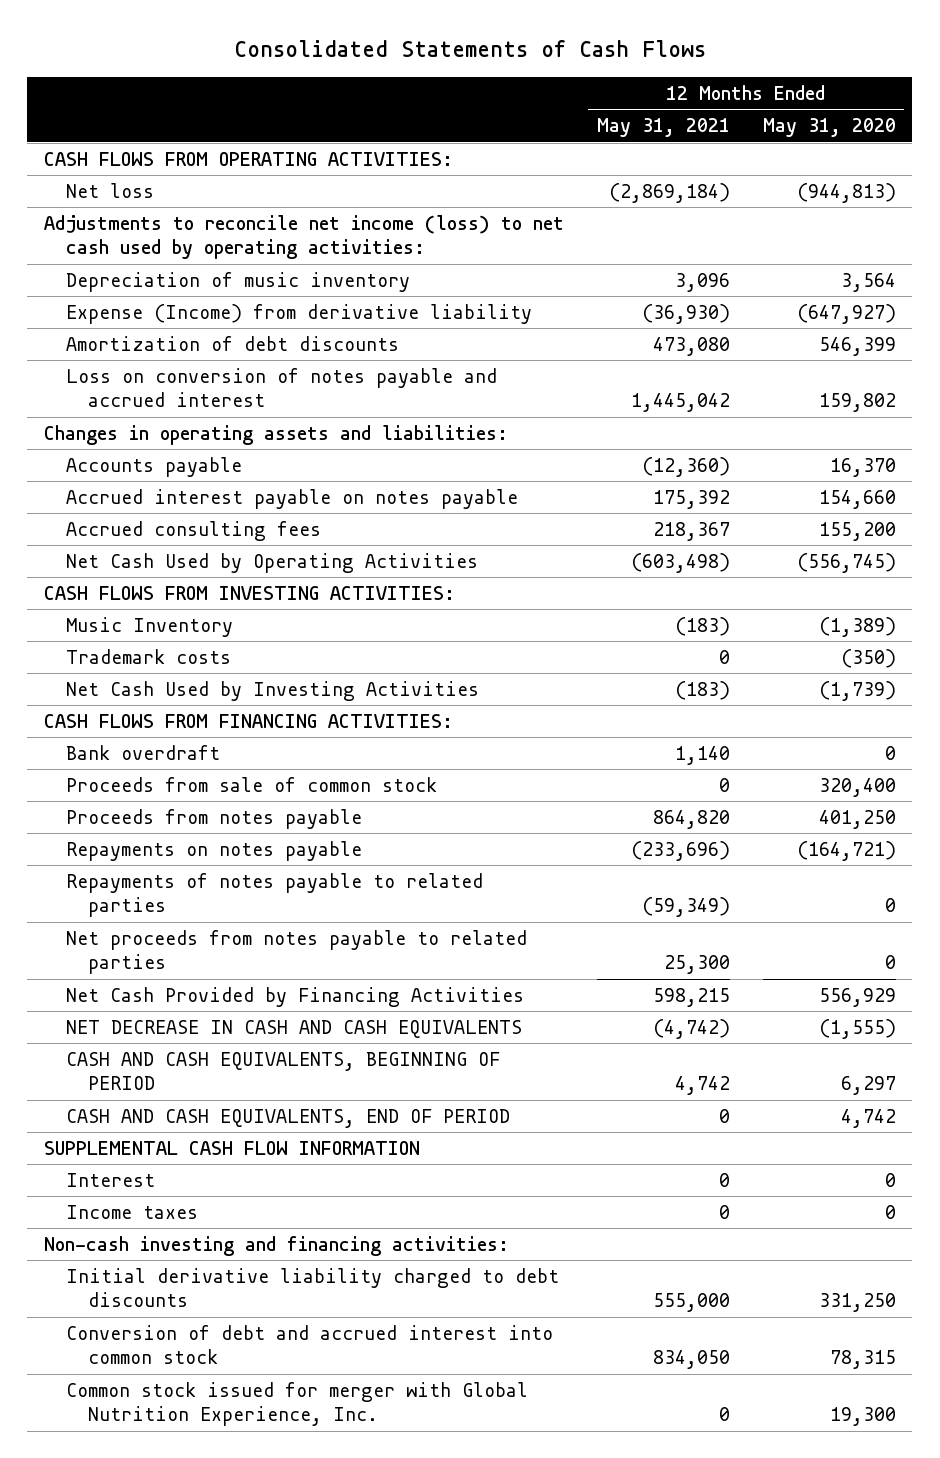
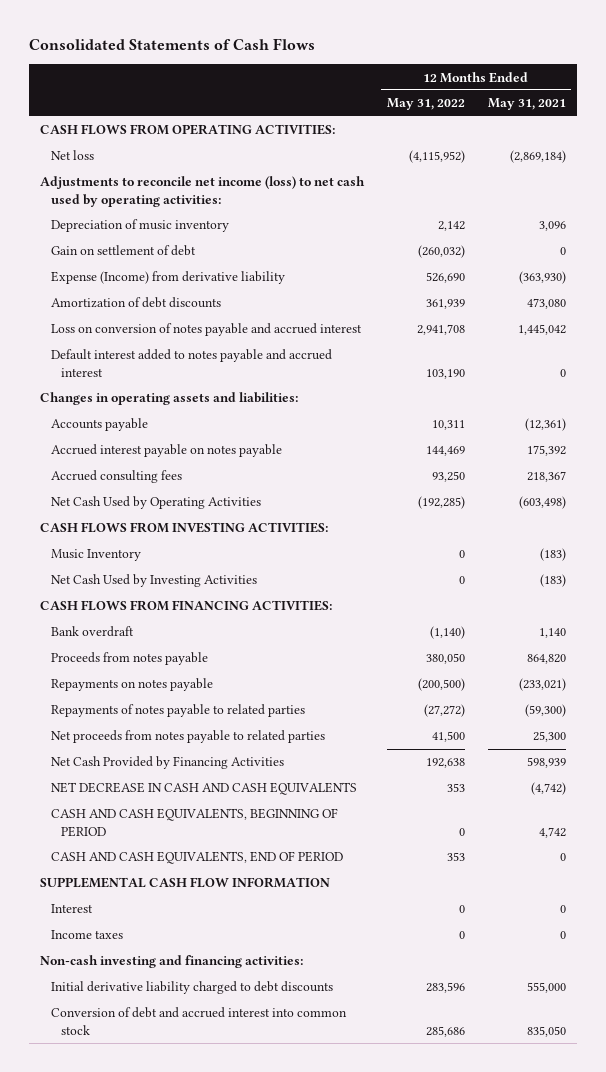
- | 12 Months Ended May 31, 2021 | 12 Months Ended May 31, 2020
+ | 12 Months Ended May 31, 2022 | 12 Months Ended May 31, 2021
- Expense (Income) from derivative liability | (36,930) | (647,927)
+ Gain on settlement of debt | (260,032) | 0
+ Expense (Income) from derivative liability | 526,690 | (363,930)
+ Default interest added to notes payable and accrued interest | 103,190 | 0
- Accounts payable | (12,360) | 16,370
+ Accounts payable | 10,311 | (12,361)
- Trademark costs | 0 | (350)
- Proceeds from sale of common stock | 0 | 320,400
- Repayments on notes payable | (233,696) | (164,721)
- Repayments of notes payable to related parties | (59,349) | 0
+ Repayments on notes payable | (200,500) | (233,021)
+ Repayments of notes payable to related parties | (27,272) | (59,300)
- Net Cash Provided by Financing Activities | 598,215 | 556,929
+ Net Cash Provided by Financing Activities | 192,638 | 598,939
- Conversion of debt and accrued interest into common stock | 834,050 | 78,315
- Common stock issued for merger with Global Nutrition Experience, Inc. | 0 | 19,300
+ Conversion of debt and accrued interest into common stock | 285,686 | 835,050

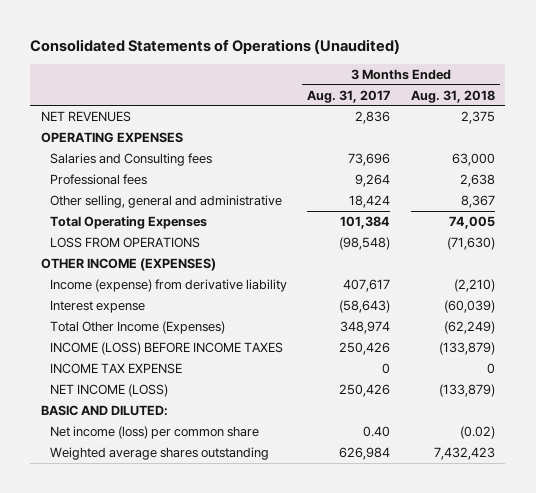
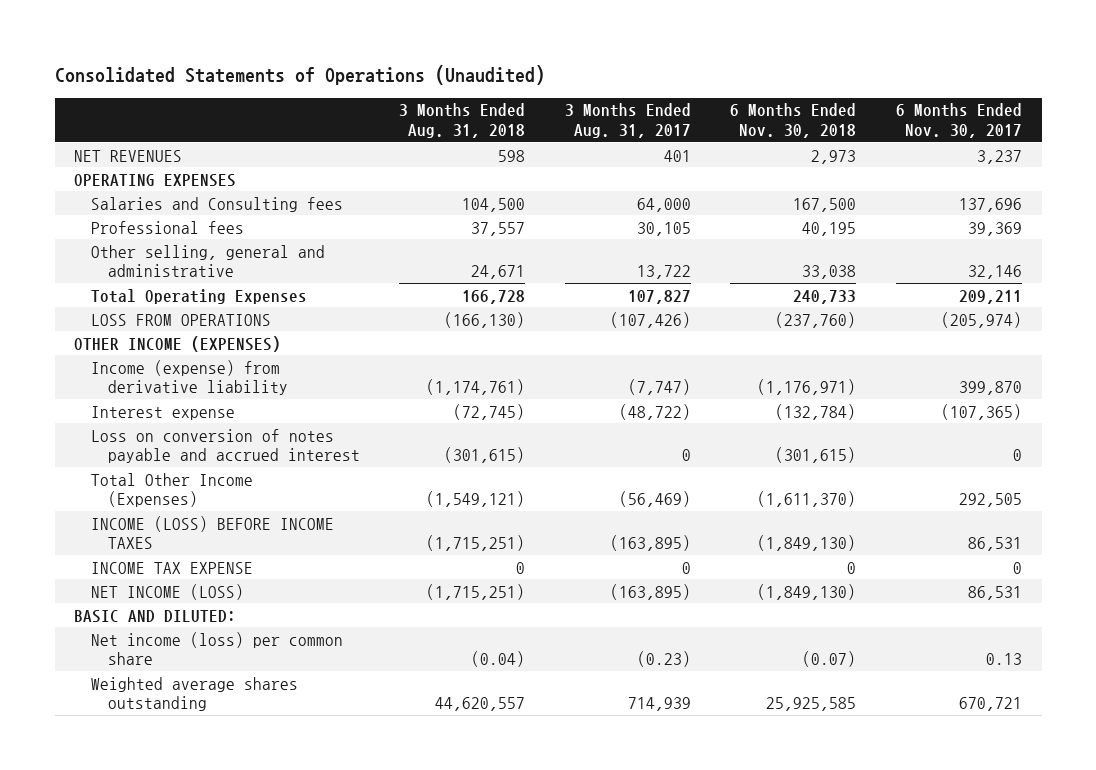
- | 3 Months Ended Aug. 31, 2017 | 3 Months Ended Aug. 31, 2018
+ | 3 Months Ended Aug. 31, 2018 | 3 Months Ended Aug. 31, 2017 | 6 Months Ended Nov. 30, 2018 | 6 Months Ended Nov. 30, 2017
- NET REVENUES | 2,836 | 2,375
+ NET REVENUES | 598 | 401 | 2,973 | 3,237
- Salaries and Consulting fees | 73,696 | 63,000
- Professional fees | 9,264 | 2,638
- Other selling, general and administrative | 18,424 | 8,367
- Total Operating Expenses | 101,384 | 74,005
- LOSS FROM OPERATIONS | (98,548) | (71,630)
+ Salaries and Consulting fees | 104,500 | 64,000 | 167,500 | 137,696
+ Professional fees | 37,557 | 30,105 | 40,195 | 39,369
+ Other selling, general and administrative | 24,671 | 13,722 | 33,038 | 32,146
+ Total Operating Expenses | 166,728 | 107,827 | 240,733 | 209,211
+ LOSS FROM OPERATIONS | (166,130) | (107,426) | (237,760) | (205,974)
- Income (expense) from derivative liability | 407,617 | (2,210)
- Interest expense | (58,643) | (60,039)
- Total Other Income (Expenses) | 348,974 | (62,249)
- INCOME (LOSS) BEFORE INCOME TAXES | 250,426 | (133,879)
+ Income (expense) from derivative liability | (1,174,761) | (7,747) | (1,176,971) | 399,870
+ Interest expense | (72,745) | (48,722) | (132,784) | (107,365)
+ Loss on conversion of notes payable and accrued interest | (301,615) | 0 | (301,615) | 0
+ Total Other Income (Expenses) | (1,549,121) | (56,469) | (1,611,370) | 292,505
+ INCOME (LOSS) BEFORE INCOME TAXES | (1,715,251) | (163,895) | (1,849,130) | 86,531
- NET INCOME (LOSS) | 250,426 | (133,879)
+ NET INCOME (LOSS) | (1,715,251) | (163,895) | (1,849,130) | 86,531
- Net income (loss) per common share | 0.40 | (0.02)
- Weighted average shares outstanding | 626,984 | 7,432,423
+ Net income (loss) per common share | (0.04) | (0.23) | (0.07) | 0.13
+ Weighted average shares outstanding | 44,620,557 | 714,939 | 25,925,585 | 670,721

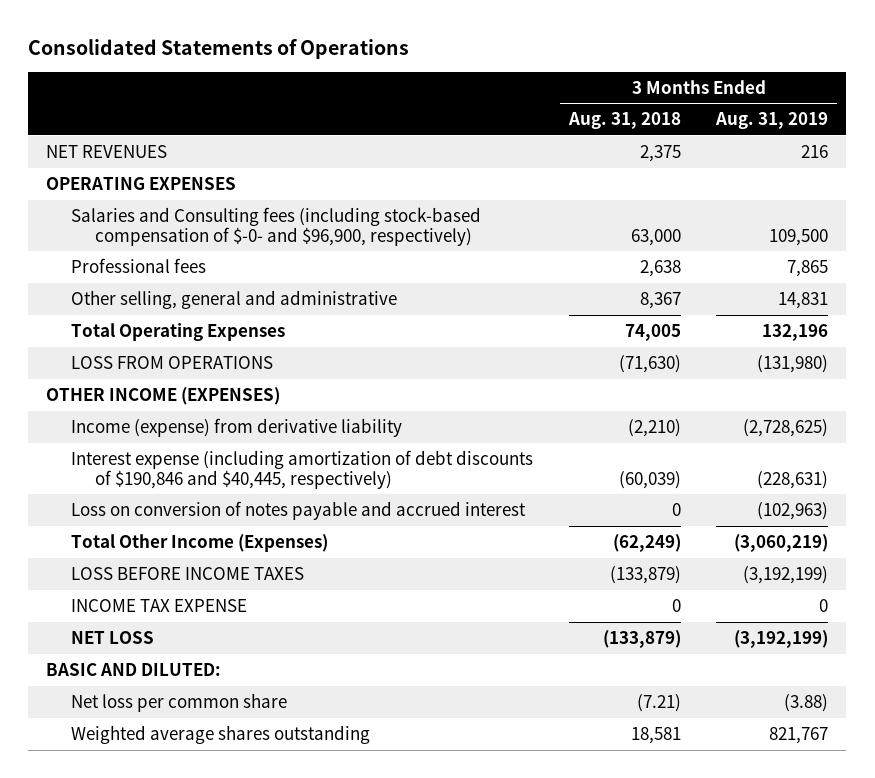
- Consolidated Statements of Operations (Unaudited)
+ Consolidated Statements of Operations
- | 3 Months Ended Aug. 31, 2018 | 3 Months Ended Aug. 31, 2017 | 6 Months Ended Nov. 30, 2018 | 6 Months Ended Nov. 30, 2017
+ | 3 Months Ended Aug. 31, 2018 | 3 Months Ended Aug. 31, 2019
- NET REVENUES | 598 | 401 | 2,973 | 3,237
+ NET REVENUES | 2,375 | 216
- Salaries and Consulting fees | 104,500 | 64,000 | 167,500 | 137,696
- Professional fees | 37,557 | 30,105 | 40,195 | 39,369
- Other selling, general and administrative | 24,671 | 13,722 | 33,038 | 32,146
- Total Operating Expenses | 166,728 | 107,827 | 240,733 | 209,211
- LOSS FROM OPERATIONS | (166,130) | (107,426) | (237,760) | (205,974)
+ Salaries and Consulting fees (including stock-based compensation of $-0- and $96,900, respectively) | 63,000 | 109,500
+ Professional fees | 2,638 | 7,865
+ Other selling, general and administrative | 8,367 | 14,831
+ Total Operating Expenses | 74,005 | 132,196
+ LOSS FROM OPERATIONS | (71,630) | (131,980)
- Income (expense) from derivative liability | (1,174,761) | (7,747) | (1,176,971) | 399,870
- Interest expense | (72,745) | (48,722) | (132,784) | (107,365)
- Loss on conversion of notes payable and accrued interest | (301,615) | 0 | (301,615) | 0
- Total Other Income (Expenses) | (1,549,121) | (56,469) | (1,611,370) | 292,505
- INCOME (LOSS) BEFORE INCOME TAXES | (1,715,251) | (163,895) | (1,849,130) | 86,531
+ Income (expense) from derivative liability | (2,210) | (2,728,625)
+ Interest expense (including amortization of debt discounts of $190,846 and $40,445, respectively) | (60,039) | (228,631)
+ Loss on conversion of notes payable and accrued interest | 0 | (102,963)
+ Total Other Income (Expenses) | (62,249) | (3,060,219)
+ LOSS BEFORE INCOME TAXES | (133,879) | (3,192,199)
- NET INCOME (LOSS) | (1,715,251) | (163,895) | (1,849,130) | 86,531
+ NET LOSS | (133,879) | (3,192,199)
- Net income (loss) per common share | (0.04) | (0.23) | (0.07) | 0.13
- Weighted average shares outstanding | 44,620,557 | 714,939 | 25,925,585 | 670,721
+ Net loss per common share | (7.21) | (3.88)
+ Weighted average shares outstanding | 18,581 | 821,767

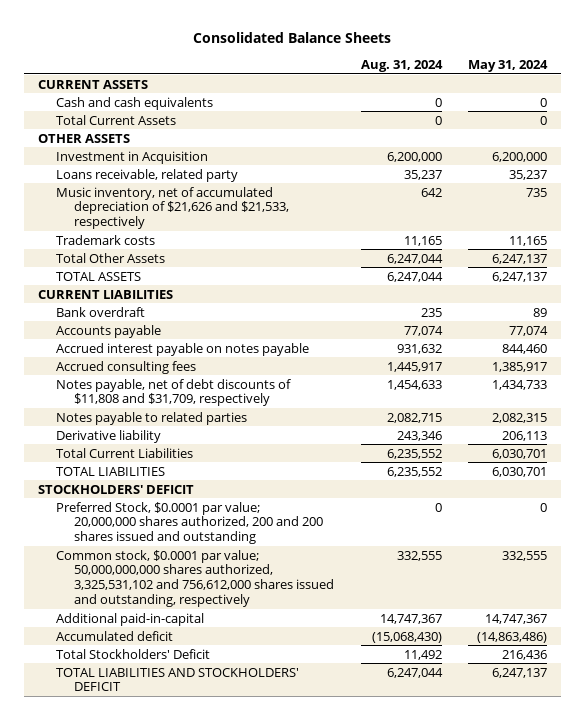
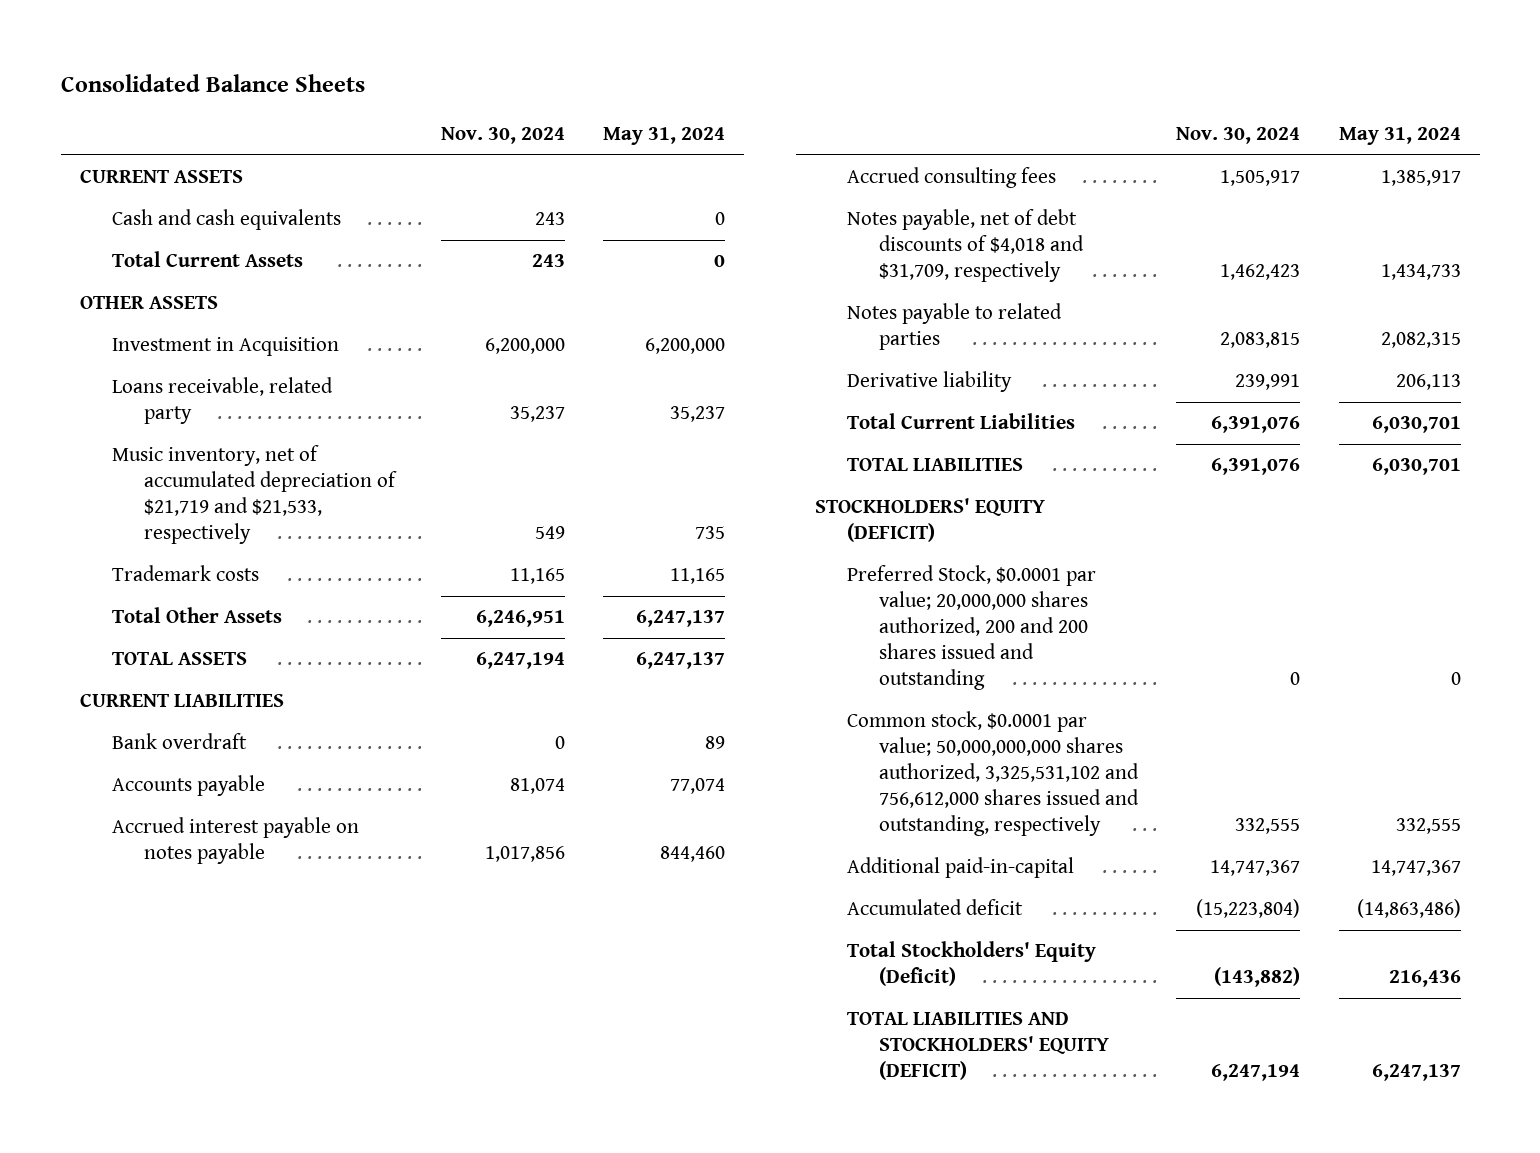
- | Aug. 31, 2024 | May 31, 2024
+ | Nov. 30, 2024 | May 31, 2024
- Music inventory, net of accumulated depreciation of $21,626 and $21,533, respectively | 642 | 735
+ Music inventory, net of accumulated depreciation of $21,719 and $21,533, respectively | 549 | 735
- Notes payable, net of debt discounts of $11,808 and $31,709, respectively | 1,454,633 | 1,434,733
+ Notes payable, net of debt discounts of $4,018 and $31,709, respectively | 1,462,423 | 1,434,733
- STOCKHOLDERS' DEFICIT
+ STOCKHOLDERS' EQUITY (DEFICIT)
- Total Stockholders' Deficit | 11,492 | 216,436
- TOTAL LIABILITIES AND STOCKHOLDERS' DEFICIT | 6,247,044 | 6,247,137
+ Total Stockholders' Equity (Deficit) | (143,882) | 216,436
+ TOTAL LIABILITIES AND STOCKHOLDERS' EQUITY (DEFICIT) | 6,247,194 | 6,247,137

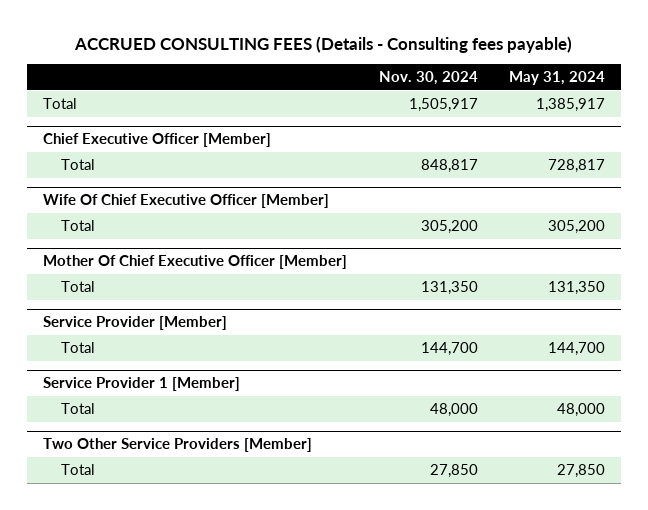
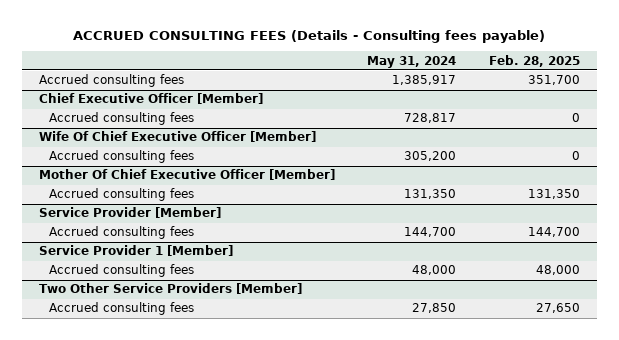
- | Nov. 30, 2024 | May 31, 2024
+ | May 31, 2024 | Feb. 28, 2025
- Total | 1,505,917 | 1,385,917
+ Accrued consulting fees | 1,385,917 | 351,700
@ Chief Executive Officer [Member]
- Total | 848,817 | 728,817
+ Accrued consulting fees | 728,817 | 0
@ Wife Of Chief Executive Officer [Member]
- Total | 305,200 | 305,200
+ Accrued consulting fees | 305,200 | 0
@ Mother Of Chief Executive Officer [Member]
- Total | 131,350 | 131,350
+ Accrued consulting fees | 131,350 | 131,350
@ Service Provider [Member]
- Total | 144,700 | 144,700
+ Accrued consulting fees | 144,700 | 144,700
@ Service Provider 1 [Member]
- Total | 48,000 | 48,000
+ Accrued consulting fees | 48,000 | 48,000
@ Two Other Service Providers [Member]
- Total | 27,850 | 27,850
+ Accrued consulting fees | 27,850 | 27,650

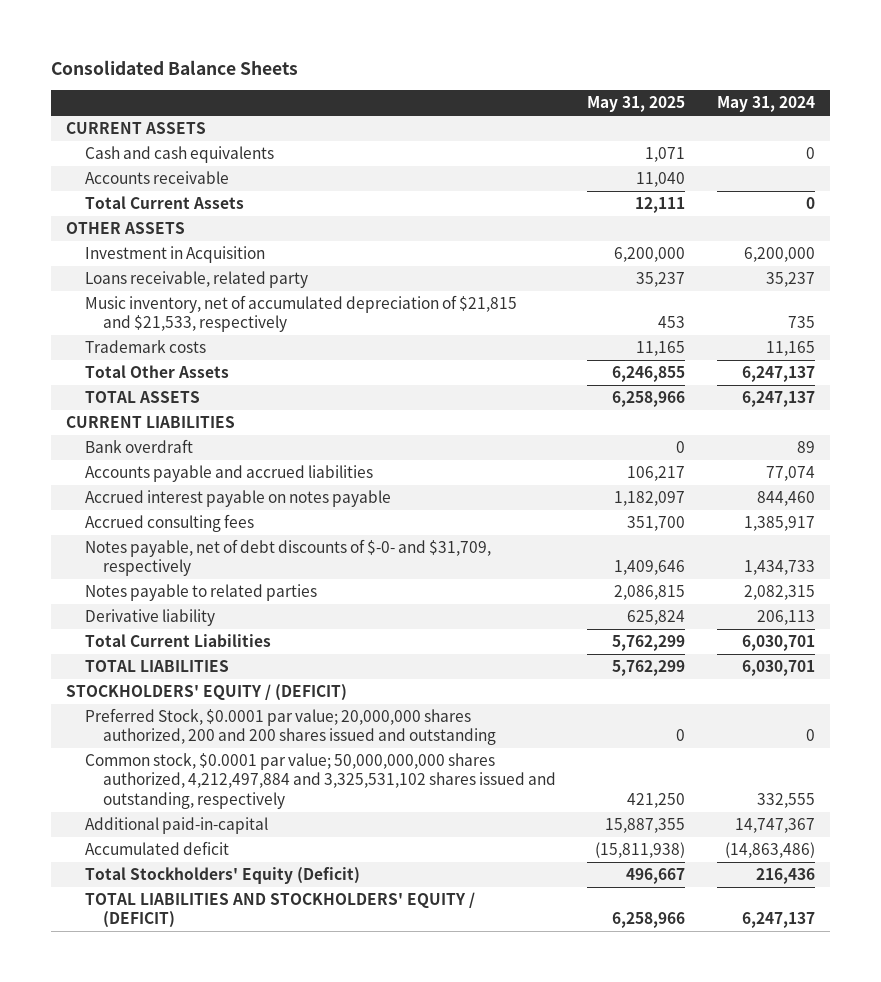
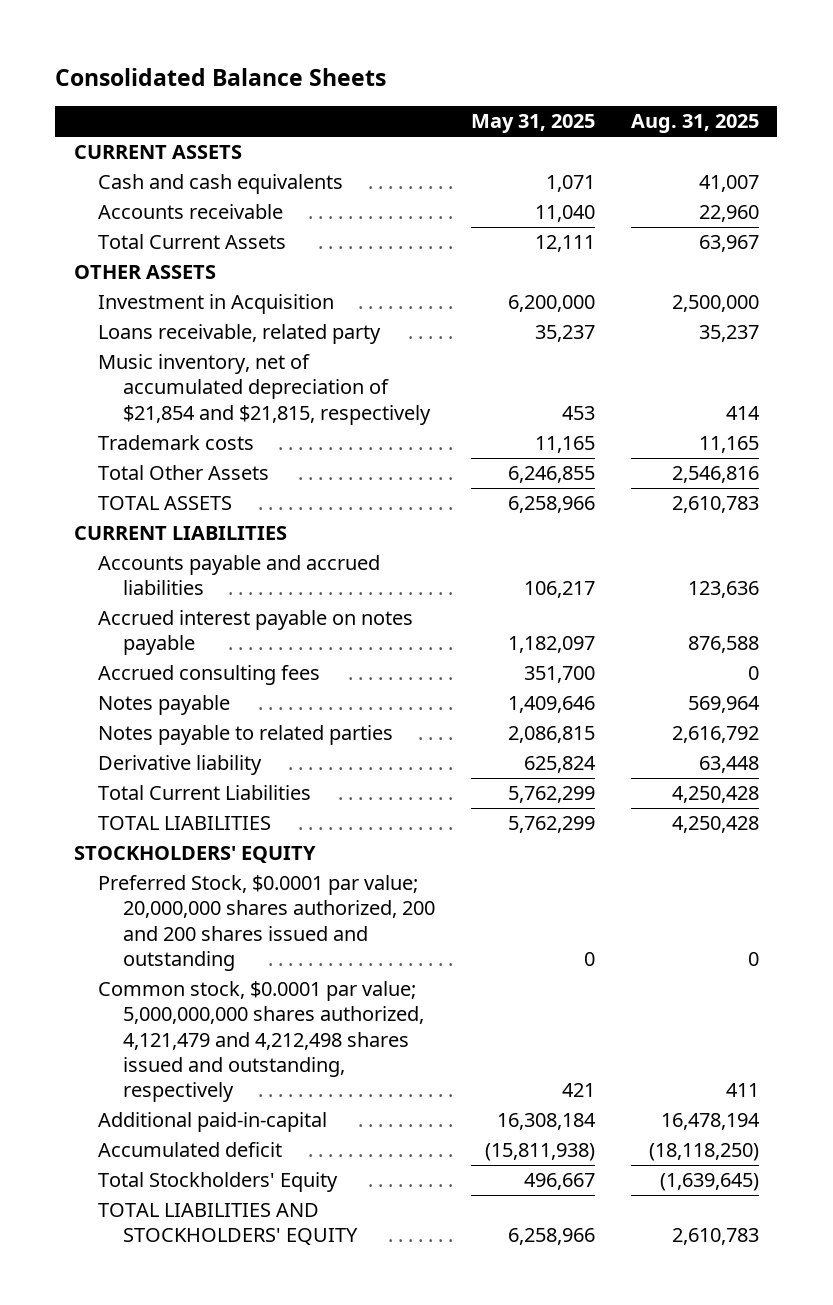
- | May 31, 2025 | May 31, 2024
+ | May 31, 2025 | Aug. 31, 2025
- Music inventory, net of accumulated depreciation of $21,815 and $21,533, respectively | 453 | 735
+ Music inventory, net of accumulated depreciation of $21,854 and $21,815, respectively | 453 | 414
- Bank overdraft | 0 | 89
- Notes payable, net of debt discounts of $-0- and $31,709, respectively | 1,409,646 | 1,434,733
+ Notes payable | 1,409,646 | 569,964
- STOCKHOLDERS' EQUITY / (DEFICIT)
+ STOCKHOLDERS' EQUITY
- Common stock, $0.0001 par value; 50,000,000,000 shares authorized, 4,212,497,884 and 3,325,531,102 shares issued and outstanding, respectively | 421,250 | 332,555
- Additional paid-in-capital | 15,887,355 | 14,747,367
+ Common stock, $0.0001 par value; 5,000,000,000 shares authorized, 4,121,479 and 4,212,498 shares issued and outstanding, respectively | 421 | 411
+ Additional paid-in-capital | 16,308,184 | 16,478,194
- Total Stockholders' Equity (Deficit) | 496,667 | 216,436
- TOTAL LIABILITIES AND STOCKHOLDERS' EQUITY / (DEFICIT) | 6,258,966 | 6,247,137
+ Total Stockholders' Equity | 496,667 | (1,639,645)
+ TOTAL LIABILITIES AND STOCKHOLDERS' EQUITY | 6,258,966 | 2,610,783

